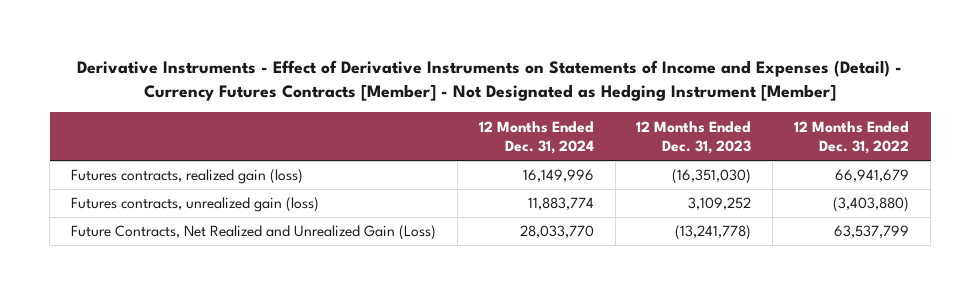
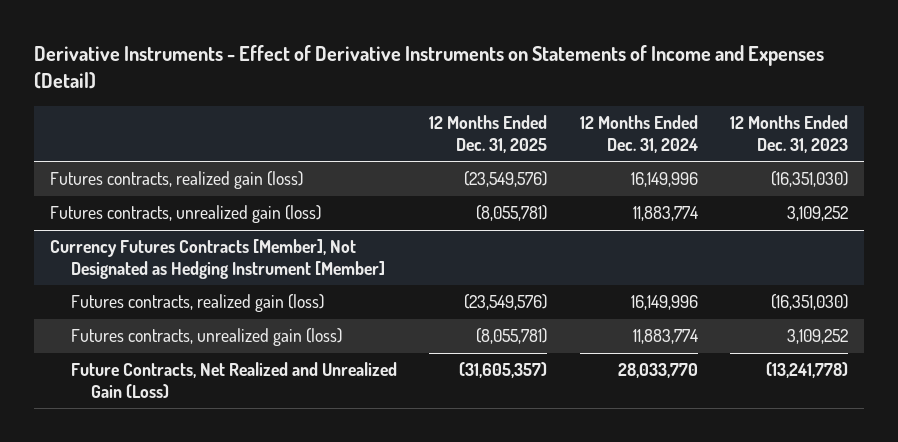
- Derivative Instruments - Effect of Derivative Instruments on Statements of Income and Expenses (Detail) - Currency Futures Contracts [Member] - Not Designated as Hedging Instrument [Member]
+ Derivative Instruments - Effect of Derivative Instruments on Statements of Income and Expenses (Detail)
- | 12 Months Ended Dec. 31, 2024 | 12 Months Ended Dec. 31, 2023 | 12 Months Ended Dec. 31, 2022
+ | 12 Months Ended Dec. 31, 2025 | 12 Months Ended Dec. 31, 2024 | 12 Months Ended Dec. 31, 2023
+ Currency Futures Contracts [Member], Not Designated as Hedging Instrument [Member]
+ Futures contracts, realized gain (loss) | (23,549,576) | 16,149,996 | (16,351,030)
+ Futures contracts, unrealized gain (loss) | (8,055,781) | 11,883,774 | 3,109,252

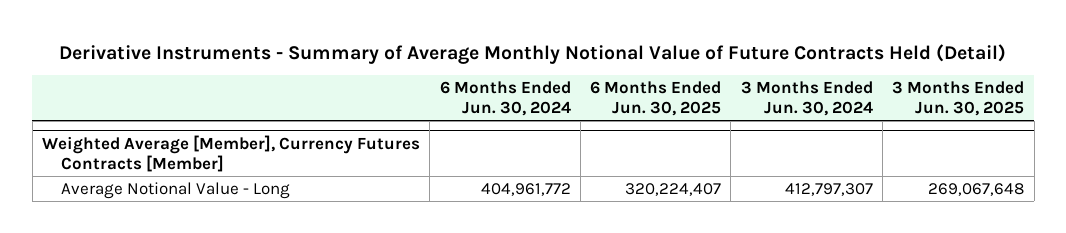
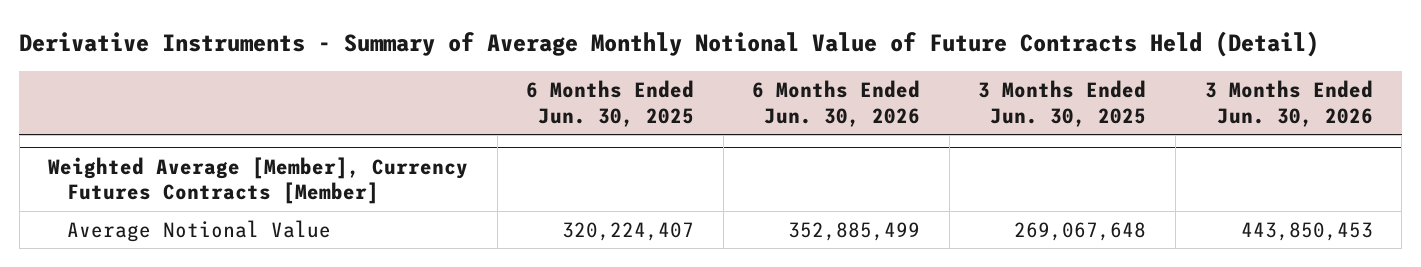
- | 6 Months Ended Jun. 30, 2024 | 6 Months Ended Jun. 30, 2025 | 3 Months Ended Jun. 30, 2024 | 3 Months Ended Jun. 30, 2025
+ | 6 Months Ended Jun. 30, 2025 | 6 Months Ended Jun. 30, 2026 | 3 Months Ended Jun. 30, 2025 | 3 Months Ended Jun. 30, 2026
@ Weighted Average [Member], Currency Futures Contracts [Member]
- Average Notional Value - Long | 404,961,772 | 320,224,407 | 412,797,307 | 269,067,648
+ Average Notional Value | 320,224,407 | 352,885,499 | 269,067,648 | 443,850,453

